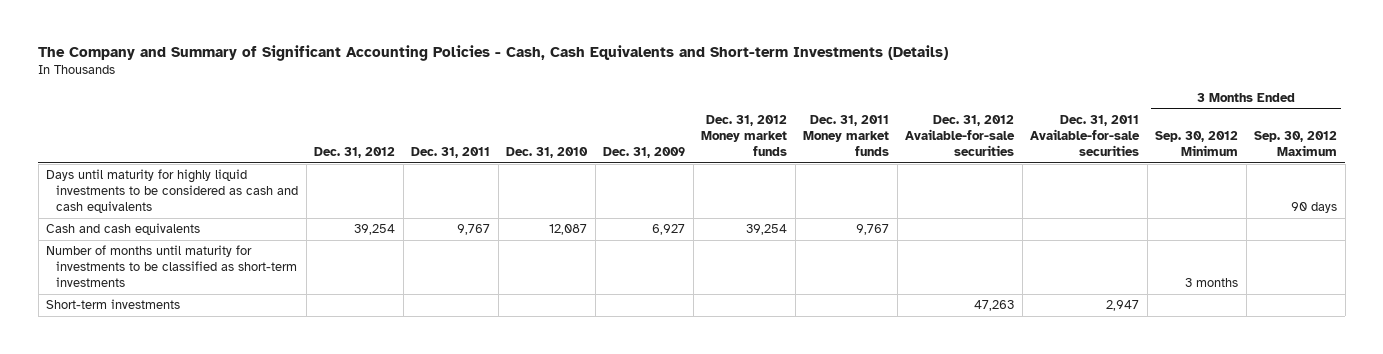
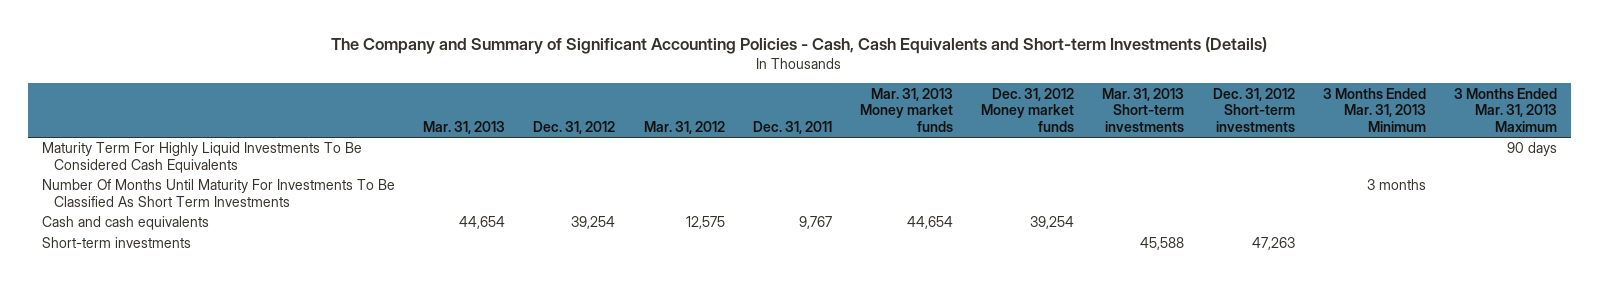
- | Dec. 31, 2012 | Dec. 31, 2011 | Dec. 31, 2010 | Dec. 31, 2009 | Dec. 31, 2012 Money market funds | Dec. 31, 2011 Money market funds | Dec. 31, 2012 Available-for-sale securities | Dec. 31, 2011 Available-for-sale securities | 3 Months Ended Sep. 30, 2012 Minimum | 3 Months Ended Sep. 30, 2012 Maximum
+ | Mar. 31, 2013 | Dec. 31, 2012 | Mar. 31, 2012 | Dec. 31, 2011 | Mar. 31, 2013 Money market funds | Dec. 31, 2012 Money market funds | Mar. 31, 2013 Short-term investments | Dec. 31, 2012 Short-term investments | 3 Months Ended Mar. 31, 2013 Minimum | 3 Months Ended Mar. 31, 2013 Maximum
- Days until maturity for highly liquid investments to be considered as cash and cash equivalents | | | | | | | | | | 90 days
+ Maturity Term For Highly Liquid Investments To Be Considered Cash Equivalents | | | | | | | | | | 90 days
+ Number Of Months Until Maturity For Investments To Be Classified As Short Term Investments | | | | | | | | | 3 months |
- Number of months until maturity for investments to be classified as short-term investments | | | | | | | | | 3 months |

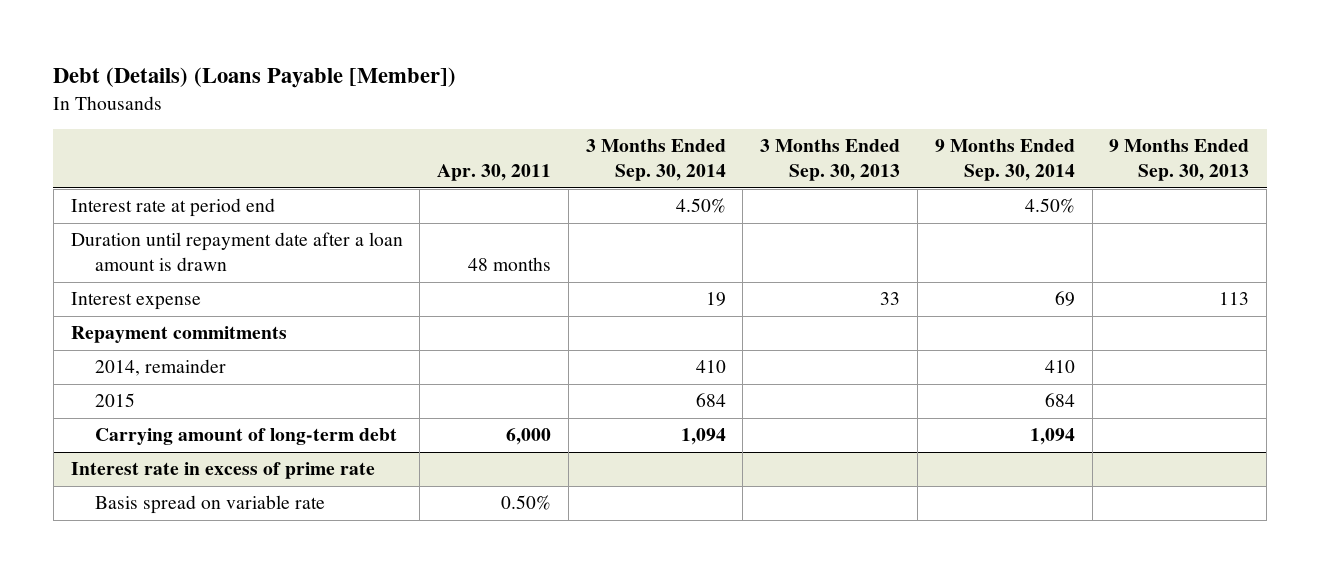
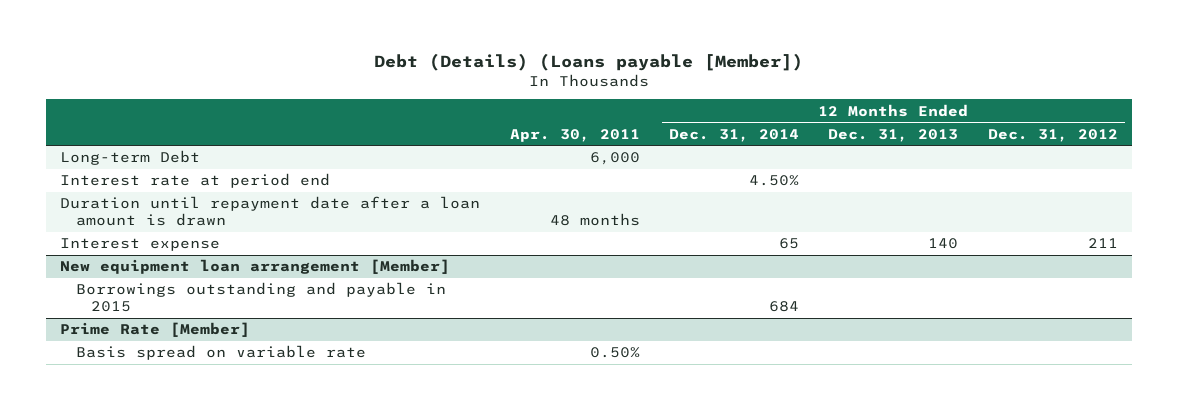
- Debt (Details) (Loans Payable [Member])
+ Debt (Details) (Loans payable [Member])
- | Apr. 30, 2011 | 3 Months Ended Sep. 30, 2014 | 3 Months Ended Sep. 30, 2013 | 9 Months Ended Sep. 30, 2014 | 9 Months Ended Sep. 30, 2013
+ | Apr. 30, 2011 | 12 Months Ended Dec. 31, 2014 | 12 Months Ended Dec. 31, 2013 | 12 Months Ended Dec. 31, 2012
+ Long-term Debt | 6,000 | | |
- Repayment commitments
- 2014, remainder | | 410 | | 410 |
- 2015 | | 684 | | 684 |
- Carrying amount of long-term debt | 6,000 | 1,094 | | 1,094 |
- Interest rate in excess of prime rate
+ New equipment loan arrangement [Member]
+ Borrowings outstanding and payable in 2015 | | 684 | |
+ Prime Rate [Member]

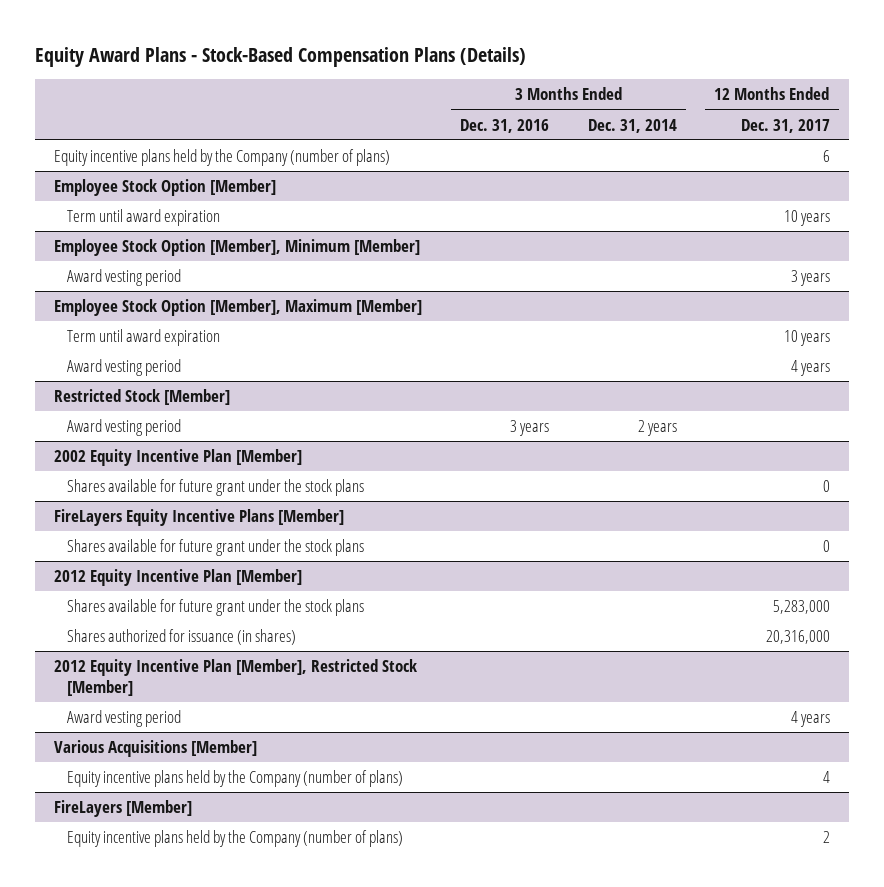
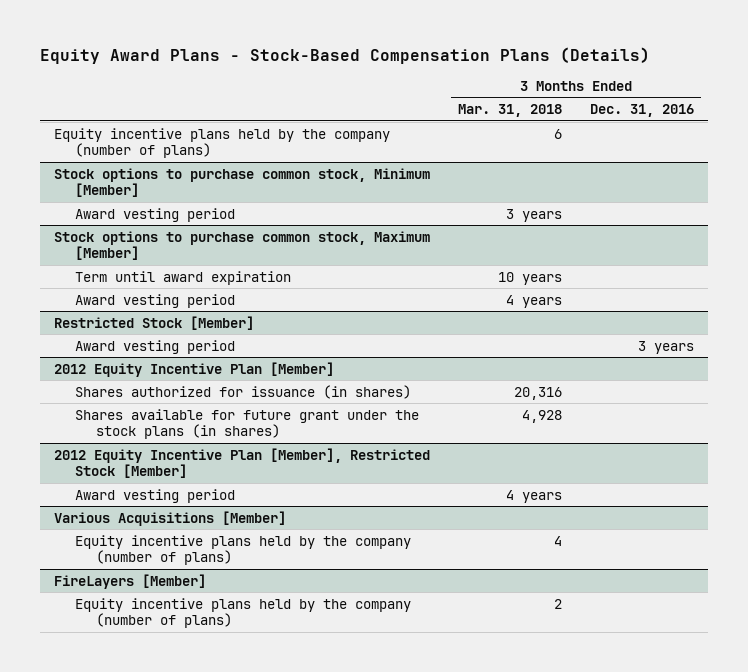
- | 3 Months Ended Dec. 31, 2016 | 3 Months Ended Dec. 31, 2014 | 12 Months Ended Dec. 31, 2017
+ | 3 Months Ended Mar. 31, 2018 | 3 Months Ended Dec. 31, 2016
- Equity incentive plans held by the Company (number of plans) | | | 6
- Employee Stock Option [Member]
- Term until award expiration | | | 10 years
- Employee Stock Option [Member], Minimum [Member]
- Award vesting period | | | 3 years
- Employee Stock Option [Member], Maximum [Member]
- Term until award expiration | | | 10 years
- Award vesting period | | | 4 years
+ Equity incentive plans held by the company (number of plans) | 6 |
+ Stock options to purchase common stock, Minimum [Member]
+ Award vesting period | 3 years |
+ Stock options to purchase common stock, Maximum [Member]
+ Term until award expiration | 10 years |
+ Award vesting period | 4 years |
- 2002 Equity Incentive Plan [Member]
- Shares available for future grant under the stock plans | | | 0
- FireLayers Equity Incentive Plans [Member]
- Shares available for future grant under the stock plans | | | 0
@ 2012 Equity Incentive Plan [Member]
- Shares available for future grant under the stock plans | | | 5,283,000
+ Shares available for future grant under the stock plans (in shares) | 4,928 |
@ Various Acquisitions [Member]
- Equity incentive plans held by the Company (number of plans) | | | 4
+ Equity incentive plans held by the company (number of plans) | 4 |
@ FireLayers [Member]
- Equity incentive plans held by the Company (number of plans) | | | 2
+ Equity incentive plans held by the company (number of plans) | 2 |

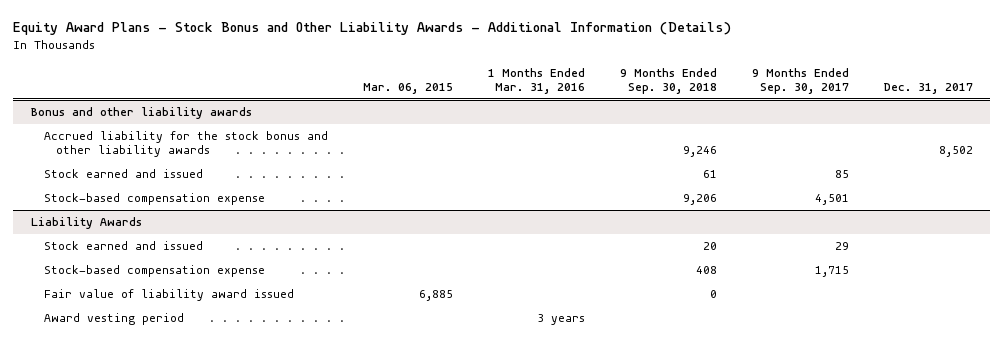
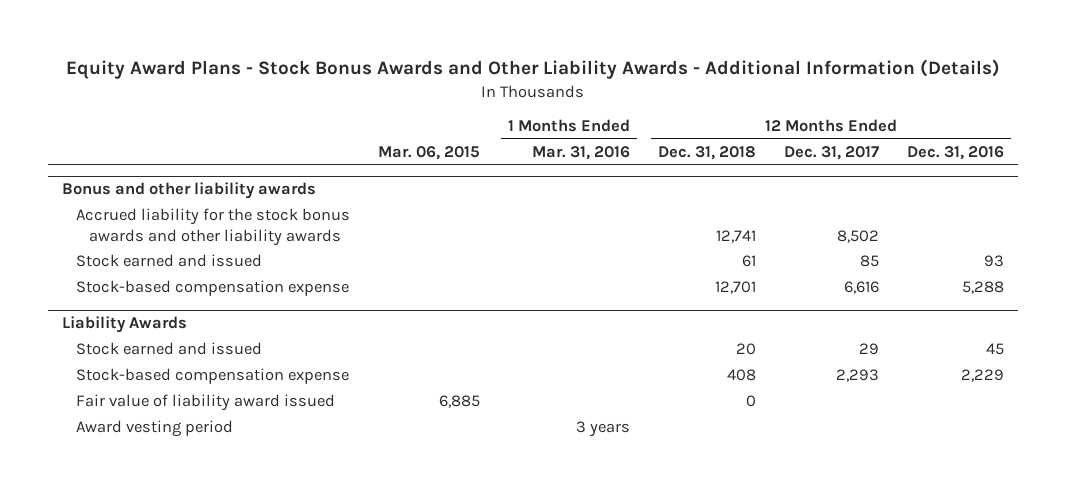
- Equity Award Plans - Stock Bonus and Other Liability Awards - Additional Information (Details)
+ Equity Award Plans - Stock Bonus Awards and Other Liability Awards - Additional Information (Details)
- | Mar. 06, 2015 | 1 Months Ended Mar. 31, 2016 | 9 Months Ended Sep. 30, 2018 | 9 Months Ended Sep. 30, 2017 | Dec. 31, 2017
+ | Mar. 06, 2015 | 1 Months Ended Mar. 31, 2016 | 12 Months Ended Dec. 31, 2018 | 12 Months Ended Dec. 31, 2017 | 12 Months Ended Dec. 31, 2016
@ Bonus and other liability awards
- Accrued liability for the stock bonus and other liability awards | | | 9,246 | | 8,502
+ Accrued liability for the stock bonus awards and other liability awards | | | 12,741 | 8,502 |

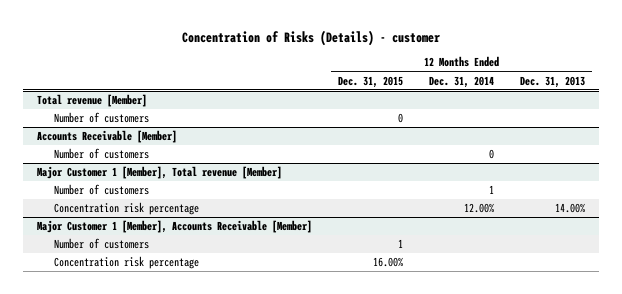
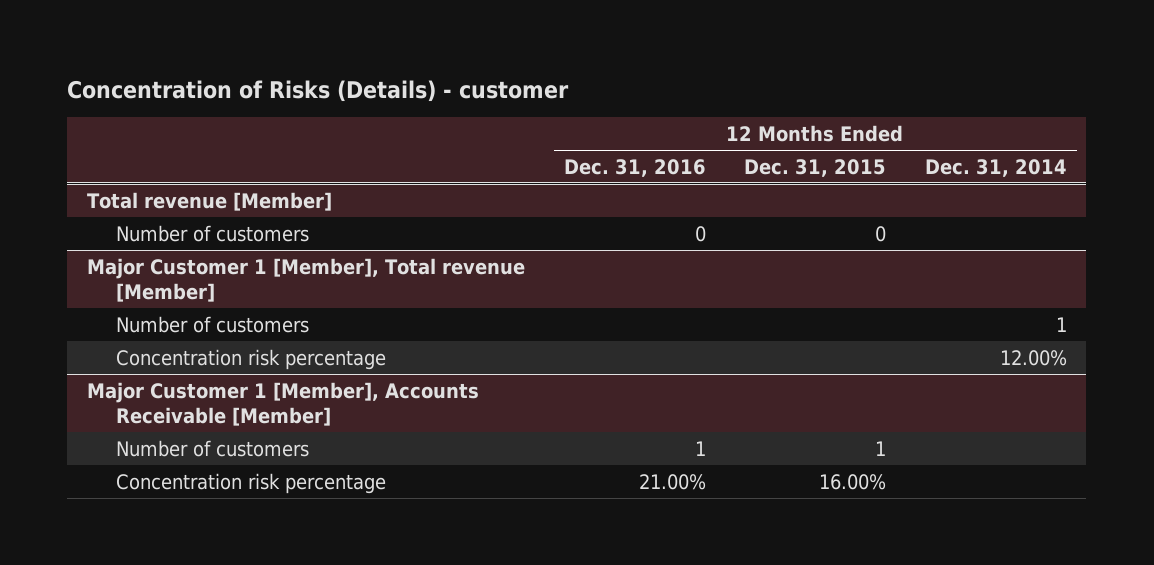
- | 12 Months Ended Dec. 31, 2015 | 12 Months Ended Dec. 31, 2014 | 12 Months Ended Dec. 31, 2013
+ | 12 Months Ended Dec. 31, 2016 | 12 Months Ended Dec. 31, 2015 | 12 Months Ended Dec. 31, 2014
- Accounts Receivable [Member]
- Number of customers | | 0 |

